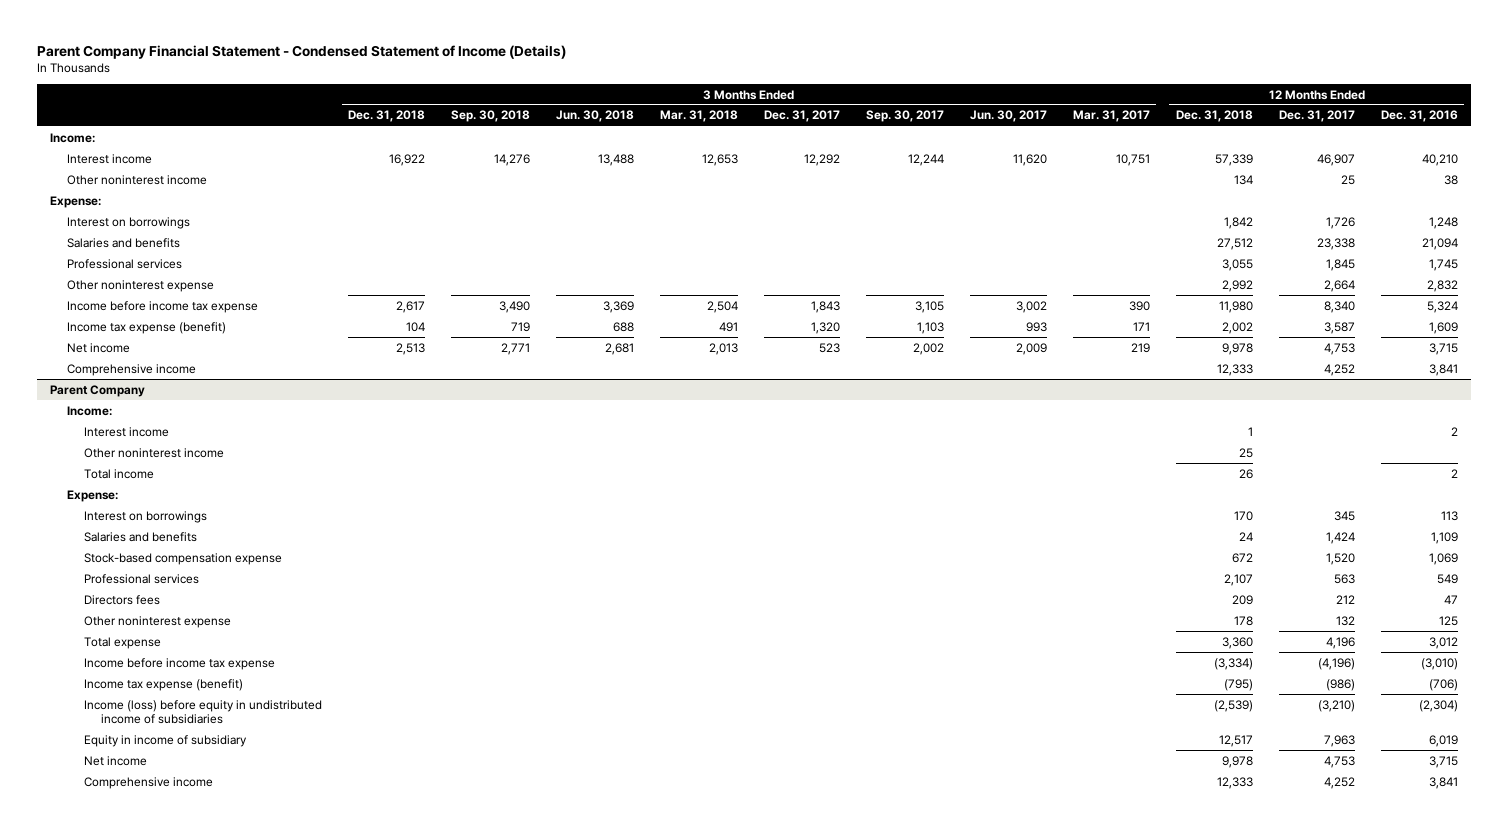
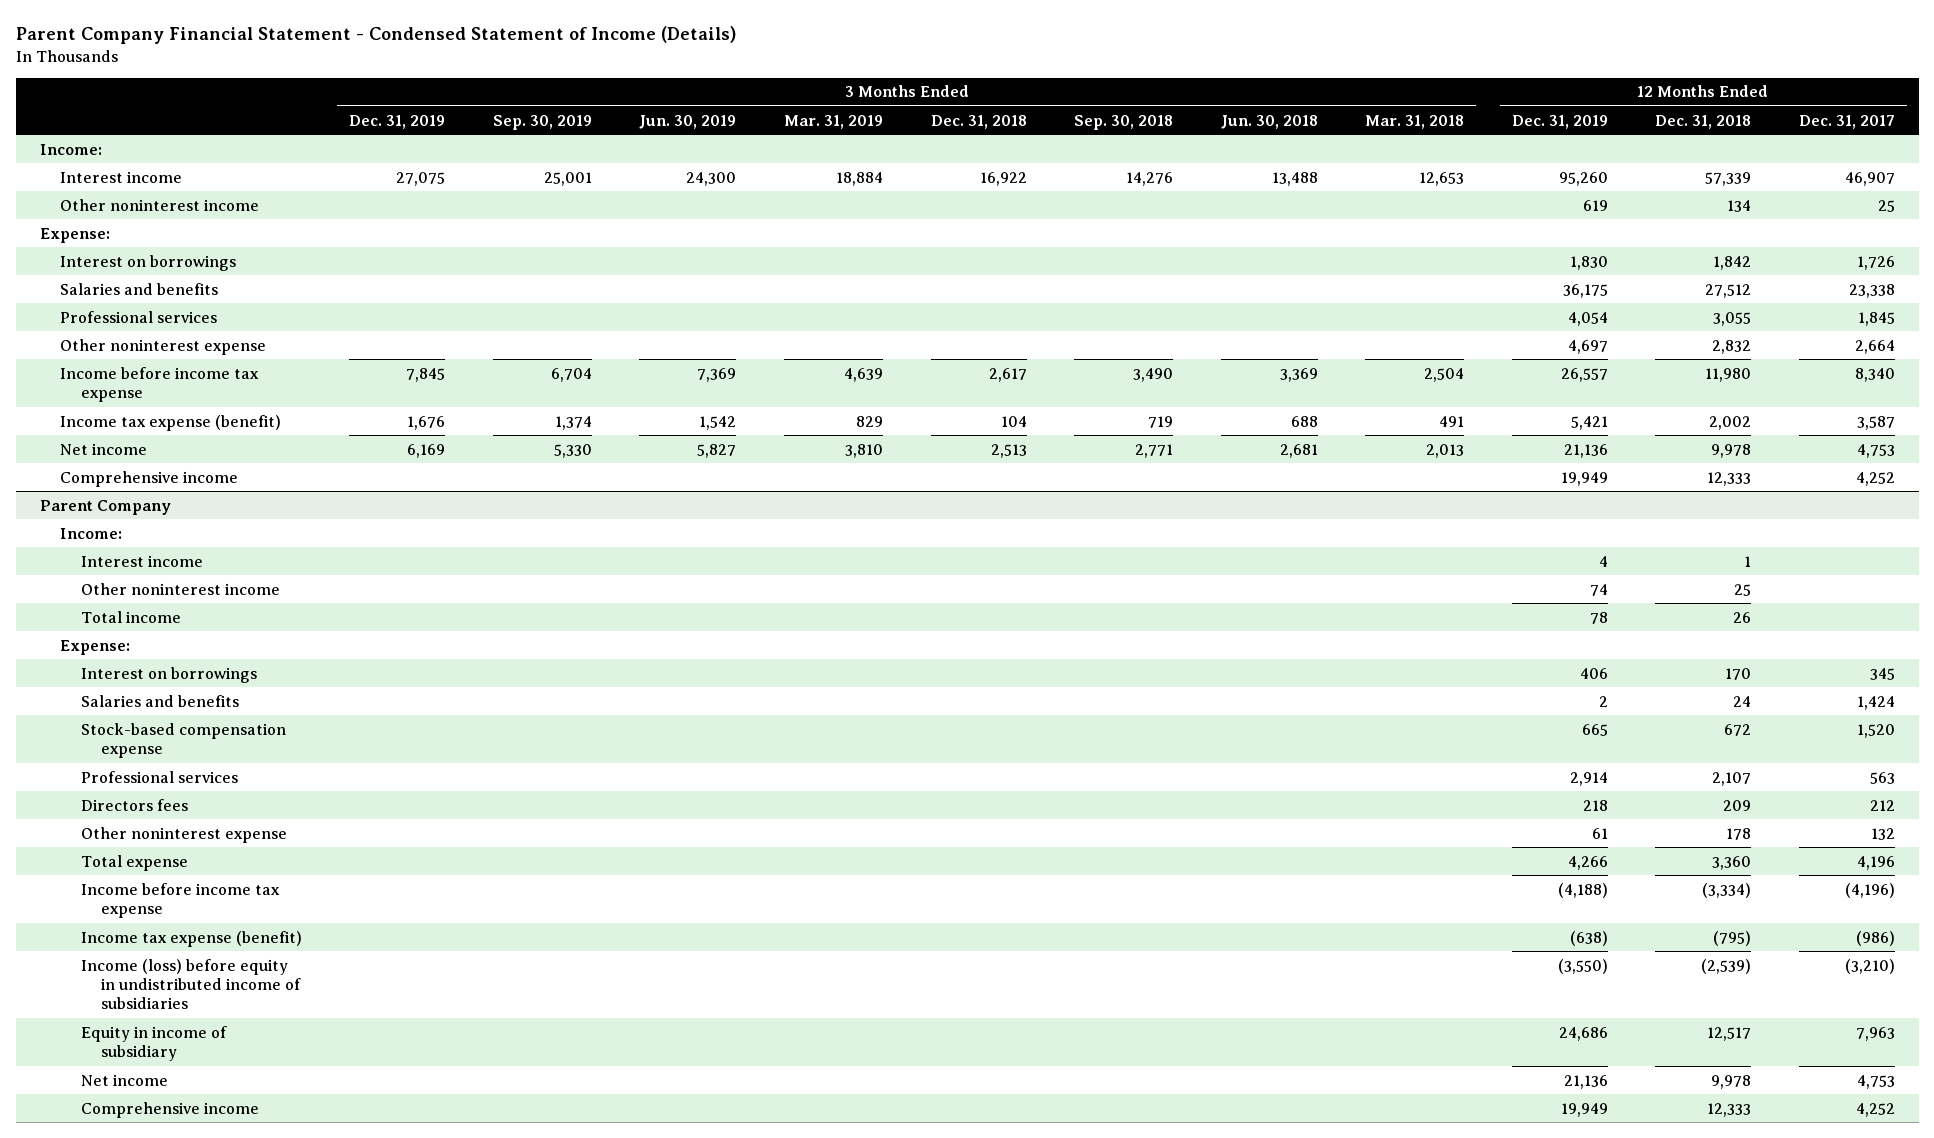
- | 3 Months Ended Dec. 31, 2018 | 3 Months Ended Sep. 30, 2018 | 3 Months Ended Jun. 30, 2018 | 3 Months Ended Mar. 31, 2018 | 3 Months Ended Dec. 31, 2017 | 3 Months Ended Sep. 30, 2017 | 3 Months Ended Jun. 30, 2017 | 3 Months Ended Mar. 31, 2017 | 12 Months Ended Dec. 31, 2018 | 12 Months Ended Dec. 31, 2017 | 12 Months Ended Dec. 31, 2016
+ | 3 Months Ended Dec. 31, 2019 | 3 Months Ended Sep. 30, 2019 | 3 Months Ended Jun. 30, 2019 | 3 Months Ended Mar. 31, 2019 | 3 Months Ended Dec. 31, 2018 | 3 Months Ended Sep. 30, 2018 | 3 Months Ended Jun. 30, 2018 | 3 Months Ended Mar. 31, 2018 | 12 Months Ended Dec. 31, 2019 | 12 Months Ended Dec. 31, 2018 | 12 Months Ended Dec. 31, 2017
- Other noninterest expense | | | | | | | | | 2,992 | 2,664 | 2,832
+ Other noninterest expense | | | | | | | | | 4,697 | 2,832 | 2,664

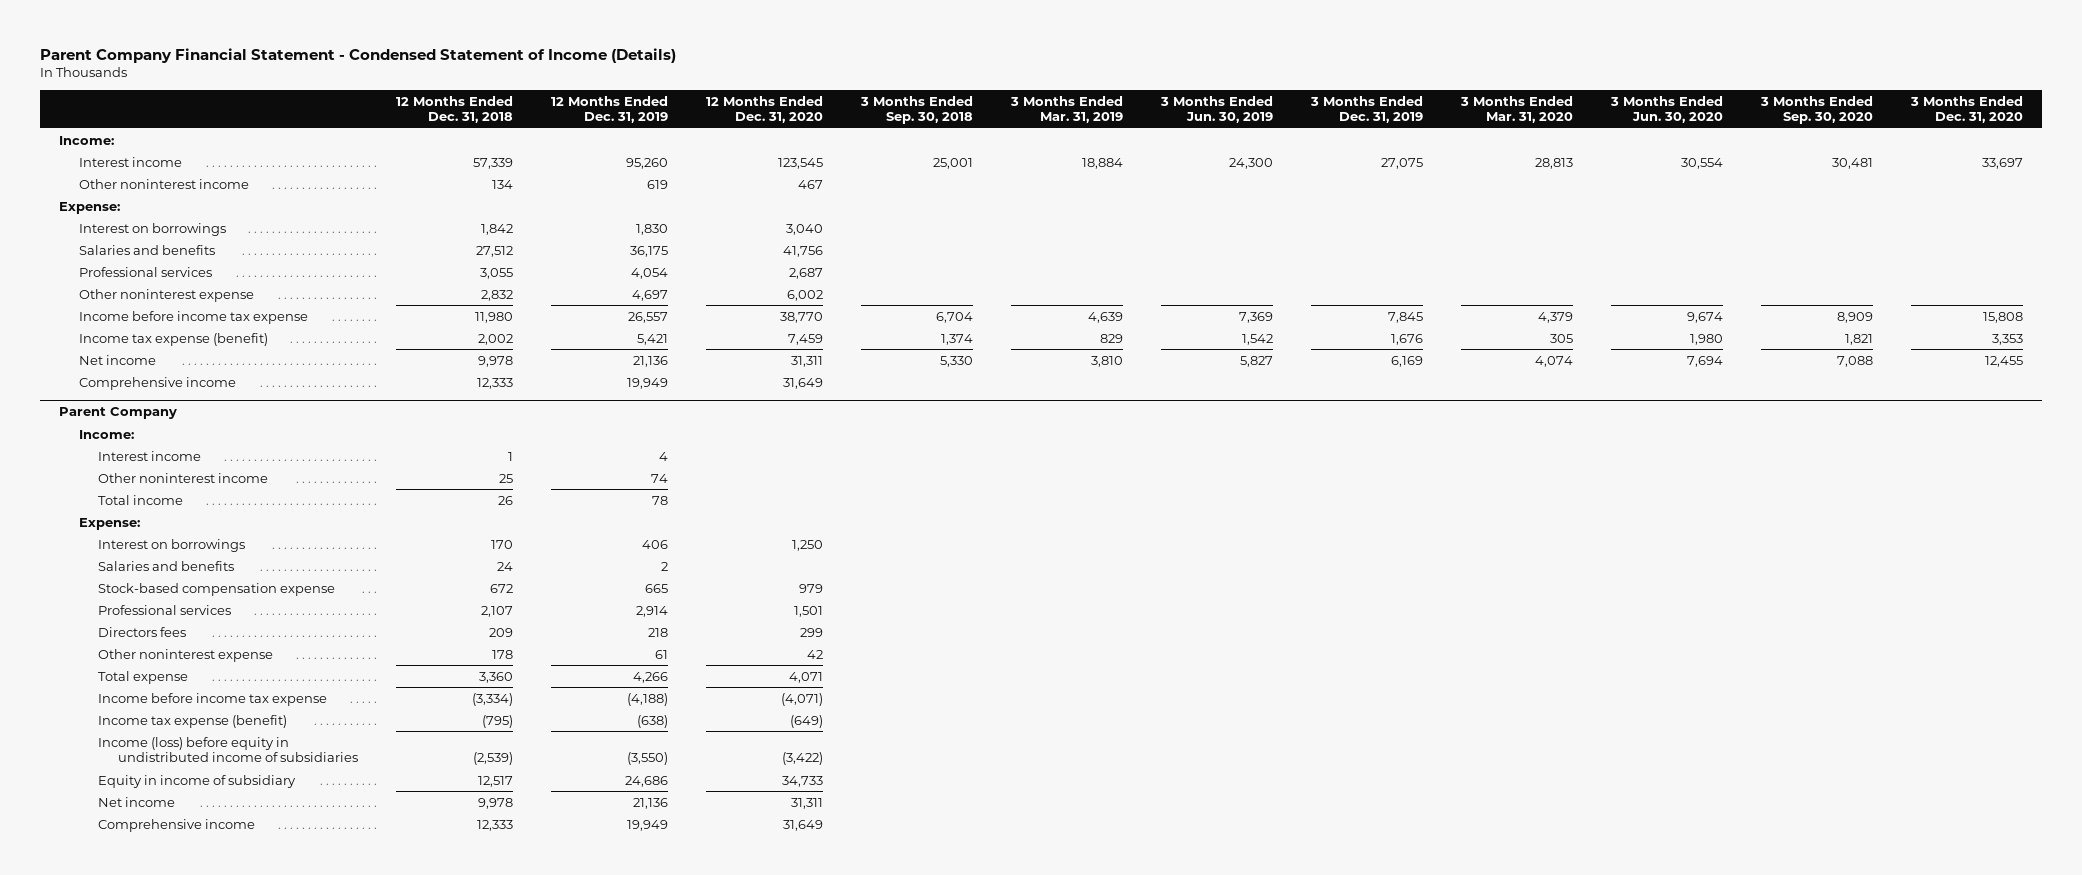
- | 3 Months Ended Dec. 31, 2019 | 3 Months Ended Sep. 30, 2019 | 3 Months Ended Jun. 30, 2019 | 3 Months Ended Mar. 31, 2019 | 3 Months Ended Dec. 31, 2018 | 3 Months Ended Sep. 30, 2018 | 3 Months Ended Jun. 30, 2018 | 3 Months Ended Mar. 31, 2018 | 12 Months Ended Dec. 31, 2019 | 12 Months Ended Dec. 31, 2018 | 12 Months Ended Dec. 31, 2017
+ | 12 Months Ended Dec. 31, 2018 | 12 Months Ended Dec. 31, 2019 | 12 Months Ended Dec. 31, 2020 | 3 Months Ended Sep. 30, 2018 | 3 Months Ended Mar. 31, 2019 | 3 Months Ended Jun. 30, 2019 | 3 Months Ended Dec. 31, 2019 | 3 Months Ended Mar. 31, 2020 | 3 Months Ended Jun. 30, 2020 | 3 Months Ended Sep. 30, 2020 | 3 Months Ended Dec. 31, 2020
- Interest income | 27,075 | 25,001 | 24,300 | 18,884 | 16,922 | 14,276 | 13,488 | 12,653 | 95,260 | 57,339 | 46,907
+ Interest income | 57,339 | 95,260 | 123,545 | 25,001 | 18,884 | 24,300 | 27,075 | 28,813 | 30,554 | 30,481 | 33,697
- Income before income tax expense | 7,845 | 6,704 | 7,369 | 4,639 | 2,617 | 3,490 | 3,369 | 2,504 | 26,557 | 11,980 | 8,340
- Income tax expense (benefit) | 1,676 | 1,374 | 1,542 | 829 | 104 | 719 | 688 | 491 | 5,421 | 2,002 | 3,587
- Net income | 6,169 | 5,330 | 5,827 | 3,810 | 2,513 | 2,771 | 2,681 | 2,013 | 21,136 | 9,978 | 4,753
+ Income before income tax expense | 11,980 | 26,557 | 38,770 | 6,704 | 4,639 | 7,369 | 7,845 | 4,379 | 9,674 | 8,909 | 15,808
+ Income tax expense (benefit) | 2,002 | 5,421 | 7,459 | 1,374 | 829 | 1,542 | 1,676 | 305 | 1,980 | 1,821 | 3,353
+ Net income | 9,978 | 21,136 | 31,311 | 5,330 | 3,810 | 5,827 | 6,169 | 4,074 | 7,694 | 7,088 | 12,455

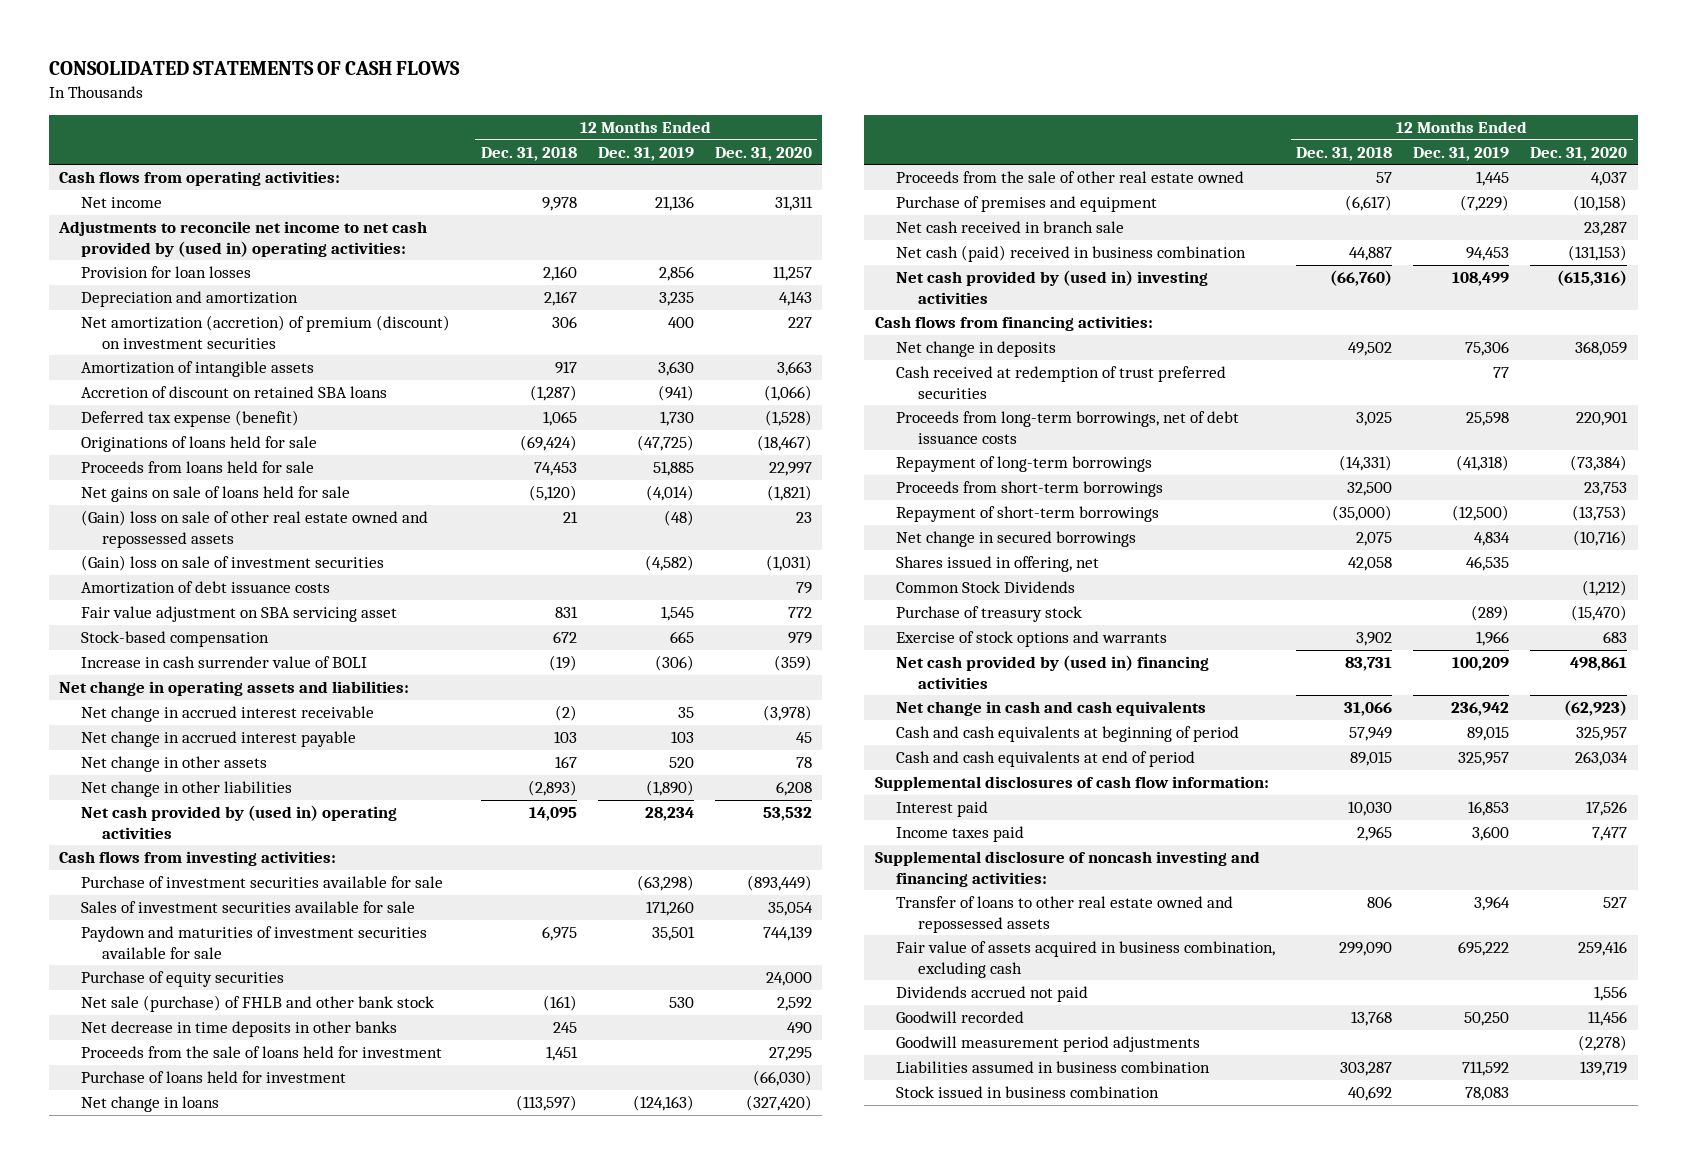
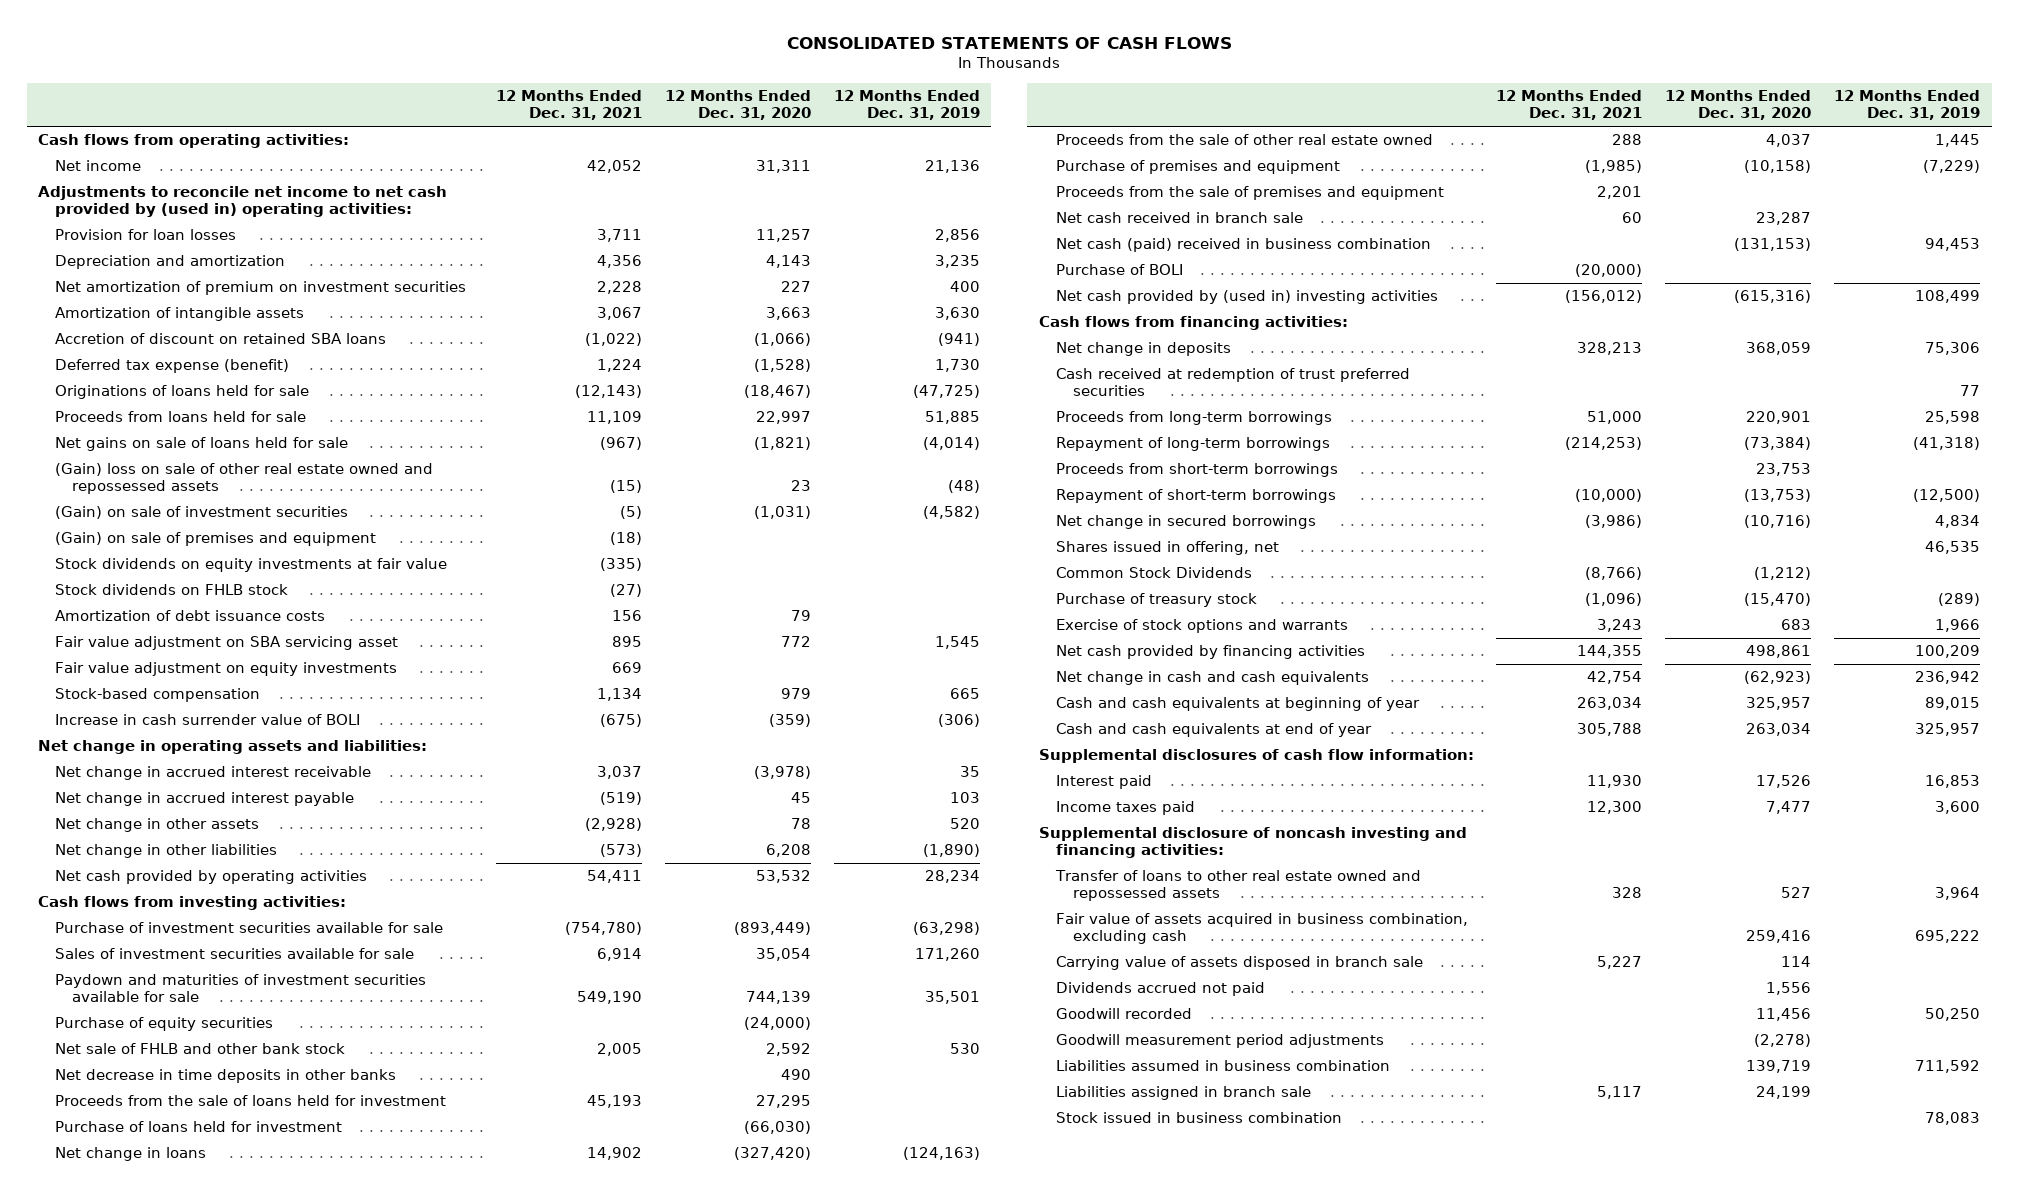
- | 12 Months Ended Dec. 31, 2018 | 12 Months Ended Dec. 31, 2019 | 12 Months Ended Dec. 31, 2020
+ | 12 Months Ended Dec. 31, 2021 | 12 Months Ended Dec. 31, 2020 | 12 Months Ended Dec. 31, 2019
- Net amortization (accretion) of premium (discount) on investment securities | 306 | 400 | 227
+ Net amortization of premium on investment securities | 2,228 | 227 | 400
- (Gain) loss on sale of investment securities | | (4,582) | (1,031)
+ (Gain) on sale of investment securities | (5) | (1,031) | (4,582)
+ (Gain) on sale of premises and equipment | (18) | |
+ Stock dividends on equity investments at fair value | (335) | |
+ Stock dividends on FHLB stock | (27) | |
+ Fair value adjustment on equity investments | 669 | |
- Net cash provided by (used in) operating activities | 14,095 | 28,234 | 53,532
+ Net cash provided by operating activities | 54,411 | 53,532 | 28,234
- Purchase of equity securities | | | 24,000
- Net sale (purchase) of FHLB and other bank stock | (161) | 530 | 2,592
+ Purchase of equity securities | | (24,000) |
+ Net sale of FHLB and other bank stock | 2,005 | 2,592 | 530
+ Proceeds from the sale of premises and equipment | 2,201 | |
+ Purchase of BOLI | (20,000) | |
- Proceeds from long-term borrowings, net of debt issuance costs | 3,025 | 25,598 | 220,901
+ Proceeds from long-term borrowings | 51,000 | 220,901 | 25,598
- Net cash provided by (used in) financing activities | 83,731 | 100,209 | 498,861
+ Net cash provided by financing activities | 144,355 | 498,861 | 100,209
- Cash and cash equivalents at beginning of period | 57,949 | 89,015 | 325,957
- Cash and cash equivalents at end of period | 89,015 | 325,957 | 263,034
+ Cash and cash equivalents at beginning of year | 263,034 | 325,957 | 89,015
+ Cash and cash equivalents at end of year | 305,788 | 263,034 | 325,957
+ Carrying value of assets disposed in branch sale | 5,227 | 114 |
+ Liabilities assigned in branch sale | 5,117 | 24,199 |

